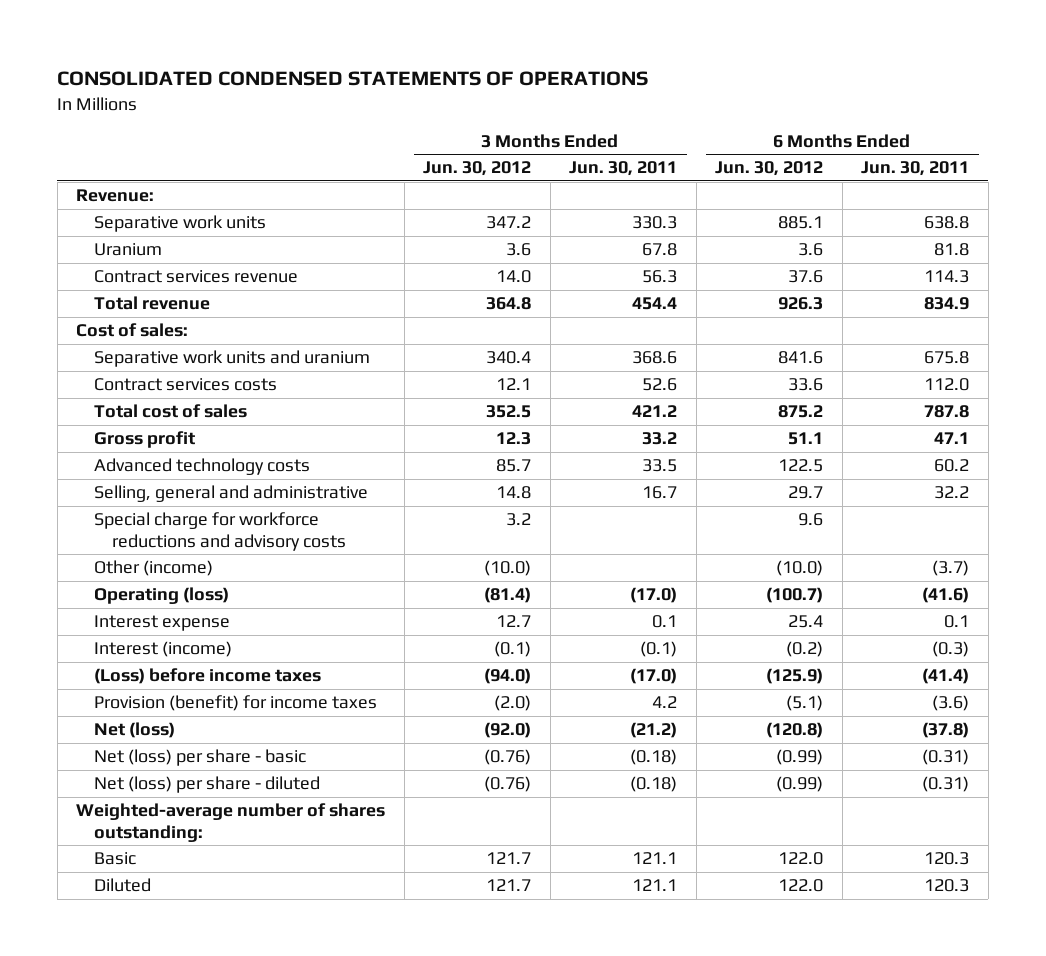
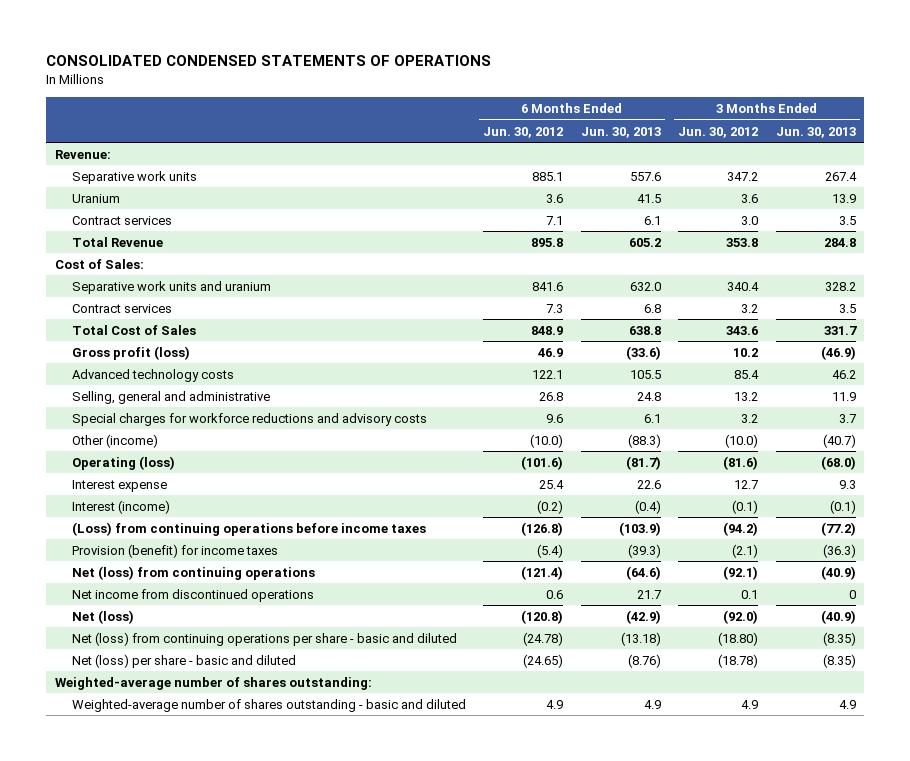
- | 3 Months Ended Jun. 30, 2012 | 3 Months Ended Jun. 30, 2011 | 6 Months Ended Jun. 30, 2012 | 6 Months Ended Jun. 30, 2011
+ | 6 Months Ended Jun. 30, 2012 | 6 Months Ended Jun. 30, 2013 | 3 Months Ended Jun. 30, 2012 | 3 Months Ended Jun. 30, 2013
- Contract services revenue | 14.0 | 56.3 | 37.6 | 114.3
- Total revenue | 364.8 | 454.4 | 926.3 | 834.9
- Cost of sales:
+ Contract services | 7.1 | 6.1 | 3.0 | 3.5
+ Total Revenue | 895.8 | 605.2 | 353.8 | 284.8
+ Cost of Sales:
- Contract services costs | 12.1 | 52.6 | 33.6 | 112.0
- Total cost of sales | 352.5 | 421.2 | 875.2 | 787.8
- Gross profit | 12.3 | 33.2 | 51.1 | 47.1
- Advanced technology costs | 85.7 | 33.5 | 122.5 | 60.2
- Selling, general and administrative | 14.8 | 16.7 | 29.7 | 32.2
- Special charge for workforce reductions and advisory costs | 3.2 | | 9.6 |
+ Contract services | 7.3 | 6.8 | 3.2 | 3.5
+ Total Cost of Sales | 848.9 | 638.8 | 343.6 | 331.7
+ Gross profit (loss) | 46.9 | (33.6) | 10.2 | (46.9)
+ Advanced technology costs | 122.1 | 105.5 | 85.4 | 46.2
+ Selling, general and administrative | 26.8 | 24.8 | 13.2 | 11.9
+ Special charges for workforce reductions and advisory costs | 9.6 | 6.1 | 3.2 | 3.7
- Operating (loss) | (81.4) | (17.0) | (100.7) | (41.6)
+ Operating (loss) | (101.6) | (81.7) | (81.6) | (68.0)
- (Loss) before income taxes | (94.0) | (17.0) | (125.9) | (41.4)
- Provision (benefit) for income taxes | (2.0) | 4.2 | (5.1) | (3.6)
+ (Loss) from continuing operations before income taxes | (126.8) | (103.9) | (94.2) | (77.2)
+ Provision (benefit) for income taxes | (5.4) | (39.3) | (2.1) | (36.3)
+ Net (loss) from continuing operations | (121.4) | (64.6) | (92.1) | (40.9)
+ Net income from discontinued operations | 0.6 | 21.7 | 0.1 | 0
- Net (loss) per share - basic | (0.76) | (0.18) | (0.99) | (0.31)
- Net (loss) per share - diluted | (0.76) | (0.18) | (0.99) | (0.31)
+ Net (loss) from continuing operations per share - basic and diluted | (24.78) | (13.18) | (18.80) | (8.35)
+ Net (loss) per share - basic and diluted | (24.65) | (8.76) | (18.78) | (8.35)
- Basic | 121.7 | 121.1 | 122.0 | 120.3
- Diluted | 121.7 | 121.1 | 122.0 | 120.3
+ Weighted-average number of shares outstanding - basic and diluted | 4.9 | 4.9 | 4.9 | 4.9

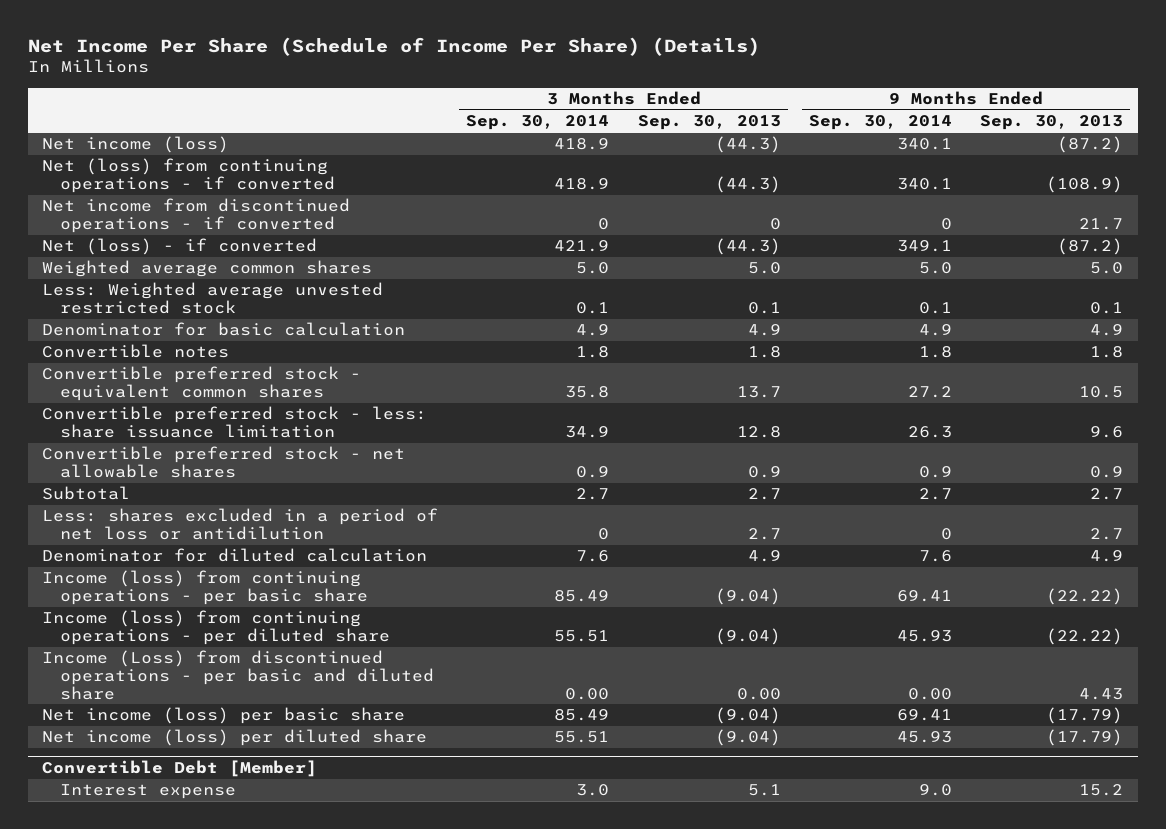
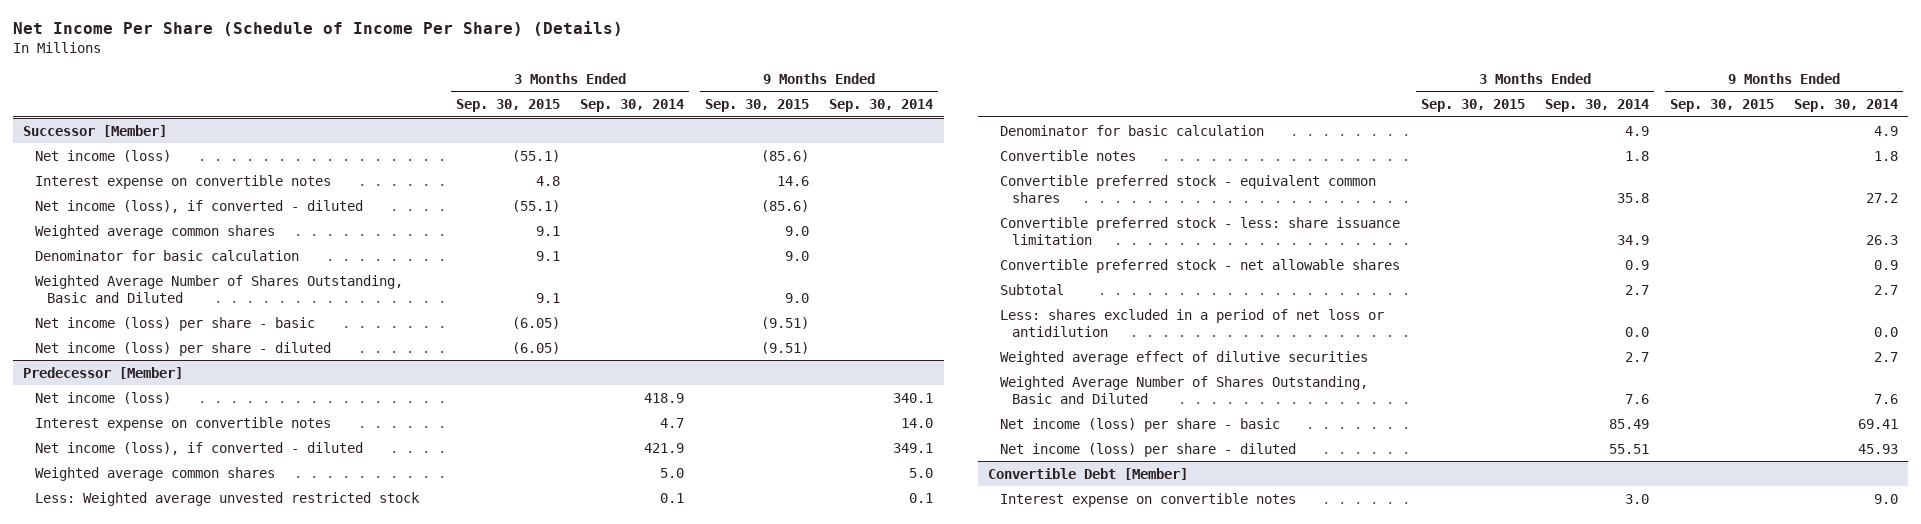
- | 3 Months Ended Sep. 30, 2014 | 3 Months Ended Sep. 30, 2013 | 9 Months Ended Sep. 30, 2014 | 9 Months Ended Sep. 30, 2013
+ | 3 Months Ended Sep. 30, 2015 | 3 Months Ended Sep. 30, 2014 | 9 Months Ended Sep. 30, 2015 | 9 Months Ended Sep. 30, 2014
+ Successor [Member]
+ Net income (loss) | (55.1) | | (85.6) |
+ Interest expense on convertible notes | 4.8 | | 14.6 |
+ Net income (loss), if converted - diluted | (55.1) | | (85.6) |
+ Weighted average common shares | 9.1 | | 9.0 |
+ Denominator for basic calculation | 9.1 | | 9.0 |
+ Weighted Average Number of Shares Outstanding, Basic and Diluted | 9.1 | | 9.0 |
+ Net income (loss) per share - basic | (6.05) | | (9.51) |
+ Net income (loss) per share - diluted | (6.05) | | (9.51) |
+ Predecessor [Member]
- Net (loss) from continuing operations - if converted | 418.9 | (44.3) | 340.1 | (108.9)
- Net income from discontinued operations - if converted | 0 | 0 | 0 | 21.7
- Net (loss) - if converted | 421.9 | (44.3) | 349.1 | (87.2)
+ Interest expense on convertible notes | | 4.7 | | 14.0
+ Net income (loss), if converted - diluted | | 421.9 | | 349.1
- Less: shares excluded in a period of net loss or antidilution | 0 | 2.7 | 0 | 2.7
- Denominator for diluted calculation | 7.6 | 4.9 | 7.6 | 4.9
- Income (loss) from continuing operations - per basic share | 85.49 | (9.04) | 69.41 | (22.22)
- Income (loss) from continuing operations - per diluted share | 55.51 | (9.04) | 45.93 | (22.22)
- Income (Loss) from discontinued operations - per basic and diluted share | 0.00 | 0.00 | 0.00 | 4.43
- Net income (loss) per basic share | 85.49 | (9.04) | 69.41 | (17.79)
- Net income (loss) per diluted share | 55.51 | (9.04) | 45.93 | (17.79)
+ Less: shares excluded in a period of net loss or antidilution | | 0.0 | | 0.0
+ Weighted average effect of dilutive securities | | 2.7 | | 2.7
+ Weighted Average Number of Shares Outstanding, Basic and Diluted | | 7.6 | | 7.6
+ Net income (loss) per share - basic | | 85.49 | | 69.41
+ Net income (loss) per share - diluted | | 55.51 | | 45.93
@ Convertible Debt [Member]
- Interest expense | 3.0 | 5.1 | 9.0 | 15.2
+ Interest expense on convertible notes | | 3.0 | | 9.0

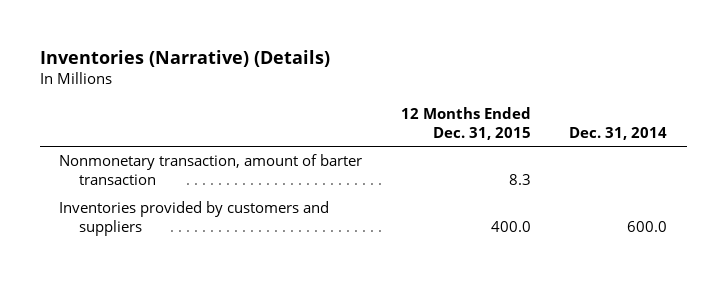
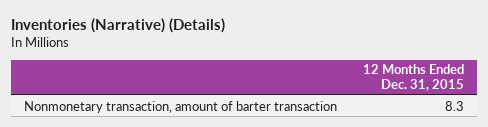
- | 12 Months Ended Dec. 31, 2015 | Dec. 31, 2014
+ | 12 Months Ended Dec. 31, 2015
- Inventories provided by customers and suppliers | 400.0 | 600.0

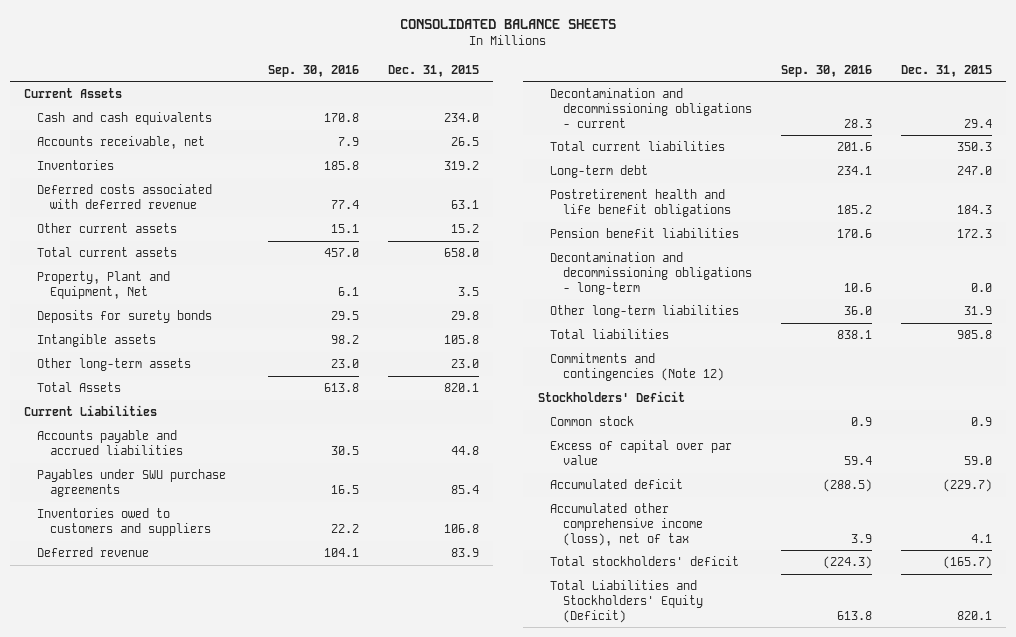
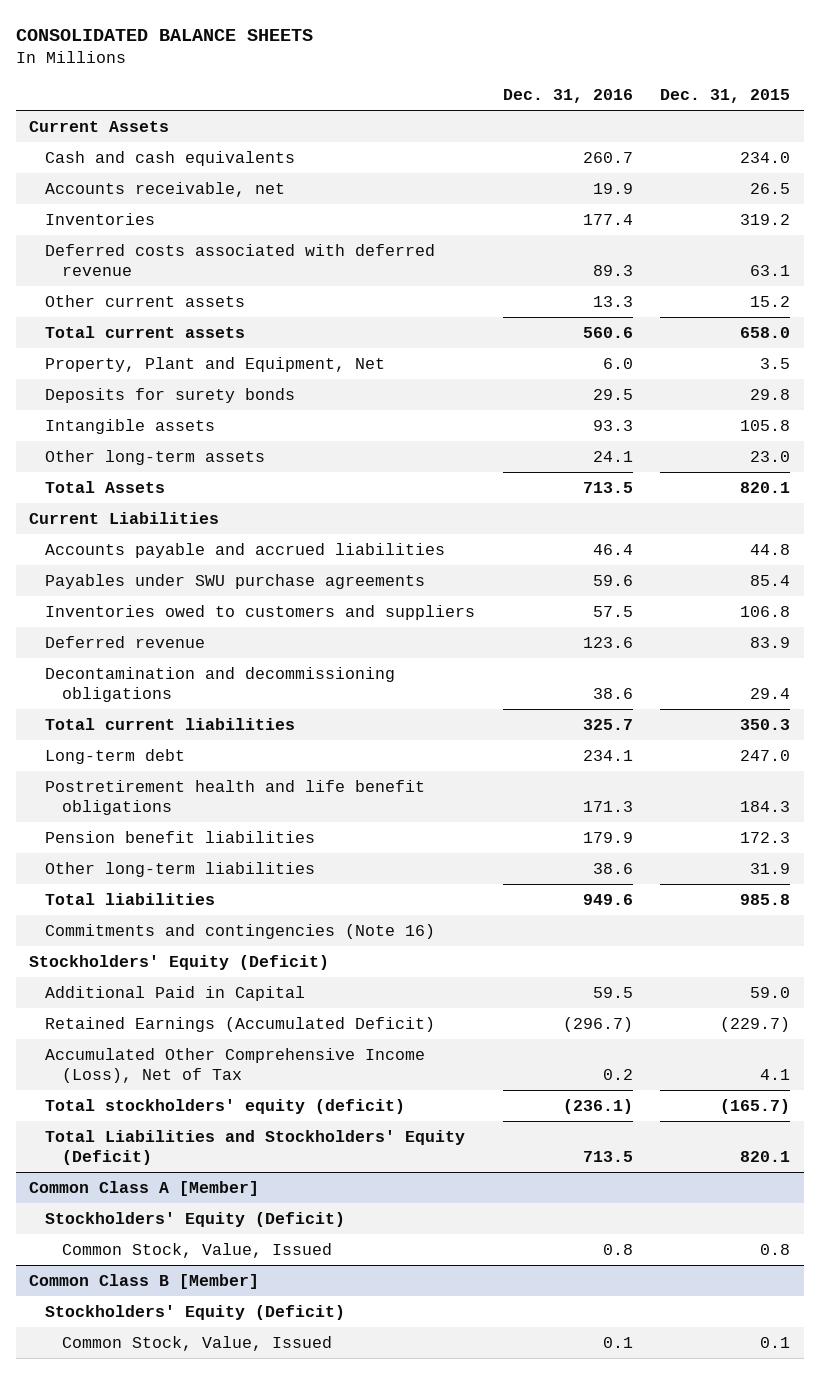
- | Sep. 30, 2016 | Dec. 31, 2015
+ | Dec. 31, 2016 | Dec. 31, 2015
- Decontamination and decommissioning obligations - current | 28.3 | 29.4
+ Decontamination and decommissioning obligations | 38.6 | 29.4
- Decontamination and decommissioning obligations - long-term | 10.6 | 0.0
- Commitments and contingencies (Note 12)
- Stockholders' Deficit
- Common stock | 0.9 | 0.9
- Excess of capital over par value | 59.4 | 59.0
- Accumulated deficit | (288.5) | (229.7)
- Accumulated other comprehensive income (loss), net of tax | 3.9 | 4.1
- Total stockholders' deficit | (224.3) | (165.7)
+ Commitments and contingencies (Note 16)
+ Stockholders' Equity (Deficit)
+ Additional Paid in Capital | 59.5 | 59.0
+ Retained Earnings (Accumulated Deficit) | (296.7) | (229.7)
+ Accumulated Other Comprehensive Income (Loss), Net of Tax | 0.2 | 4.1
+ Total stockholders' equity (deficit) | (236.1) | (165.7)
+ Common Class A [Member]
+ Stockholders' Equity (Deficit)
+ Common Stock, Value, Issued | 0.8 | 0.8
+ Common Class B [Member]
+ Stockholders' Equity (Deficit)
+ Common Stock, Value, Issued | 0.1 | 0.1

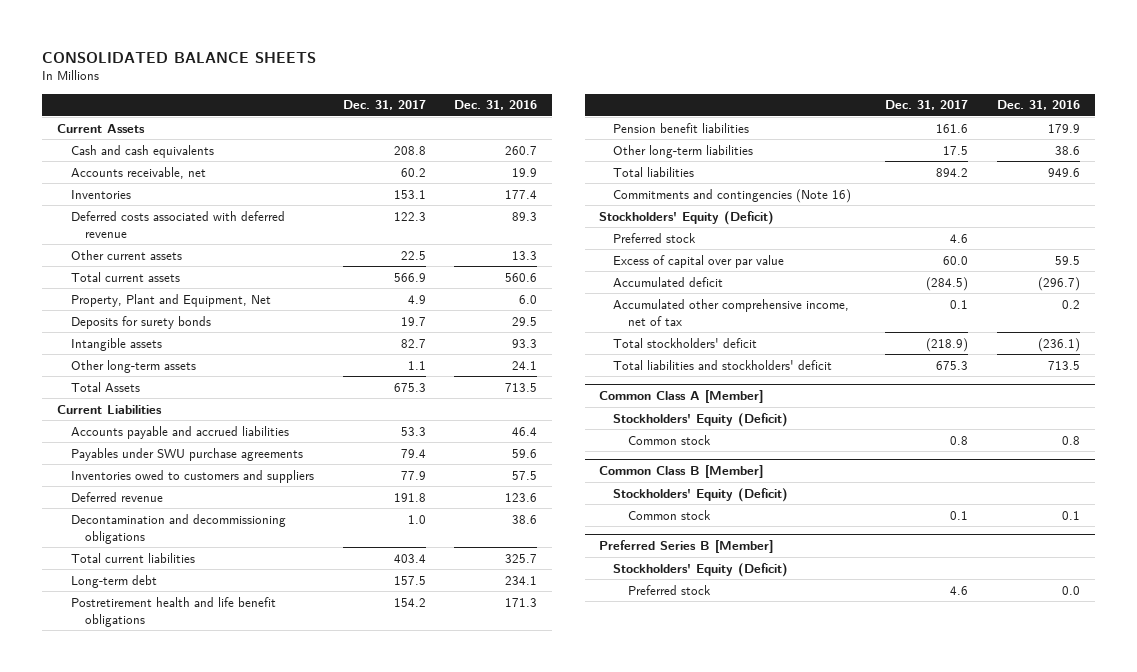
- | Dec. 31, 2016 | Dec. 31, 2015
+ | Dec. 31, 2017 | Dec. 31, 2016
- Additional Paid in Capital | 59.5 | 59.0
- Retained Earnings (Accumulated Deficit) | (296.7) | (229.7)
- Accumulated Other Comprehensive Income (Loss), Net of Tax | 0.2 | 4.1
- Total stockholders' equity (deficit) | (236.1) | (165.7)
- Total Liabilities and Stockholders' Equity (Deficit) | 713.5 | 820.1
+ Preferred stock | 4.6 |
+ Excess of capital over par value | 60.0 | 59.5
+ Accumulated deficit | (284.5) | (296.7)
+ Accumulated other comprehensive income, net of tax | 0.1 | 0.2
+ Total stockholders' deficit | (218.9) | (236.1)
+ Total liabilities and stockholders' deficit | 675.3 | 713.5
@ Common Class A [Member]
- Common Stock, Value, Issued | 0.8 | 0.8
+ Common stock | 0.8 | 0.8
@ Common Class B [Member]
- Common Stock, Value, Issued | 0.1 | 0.1
+ Common stock | 0.1 | 0.1
+ Preferred Series B [Member]
+ Stockholders' Equity (Deficit)
+ Preferred stock | 4.6 | 0.0

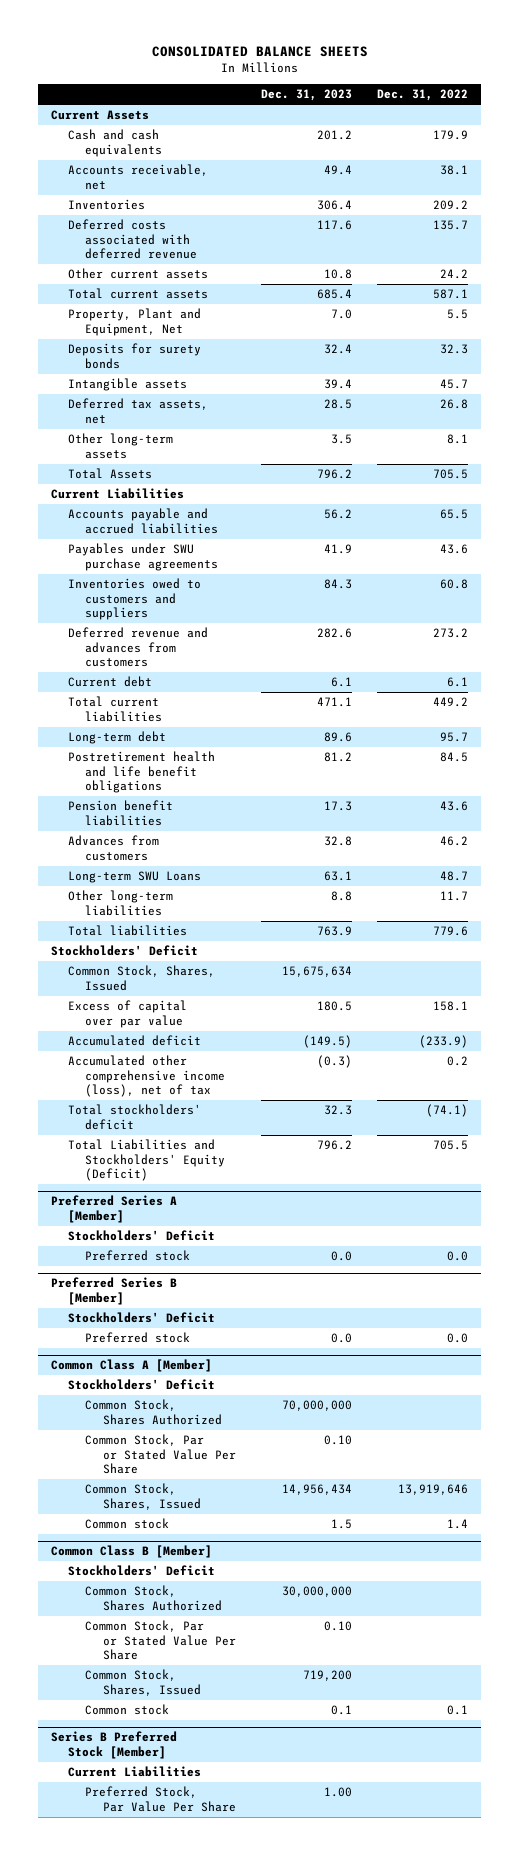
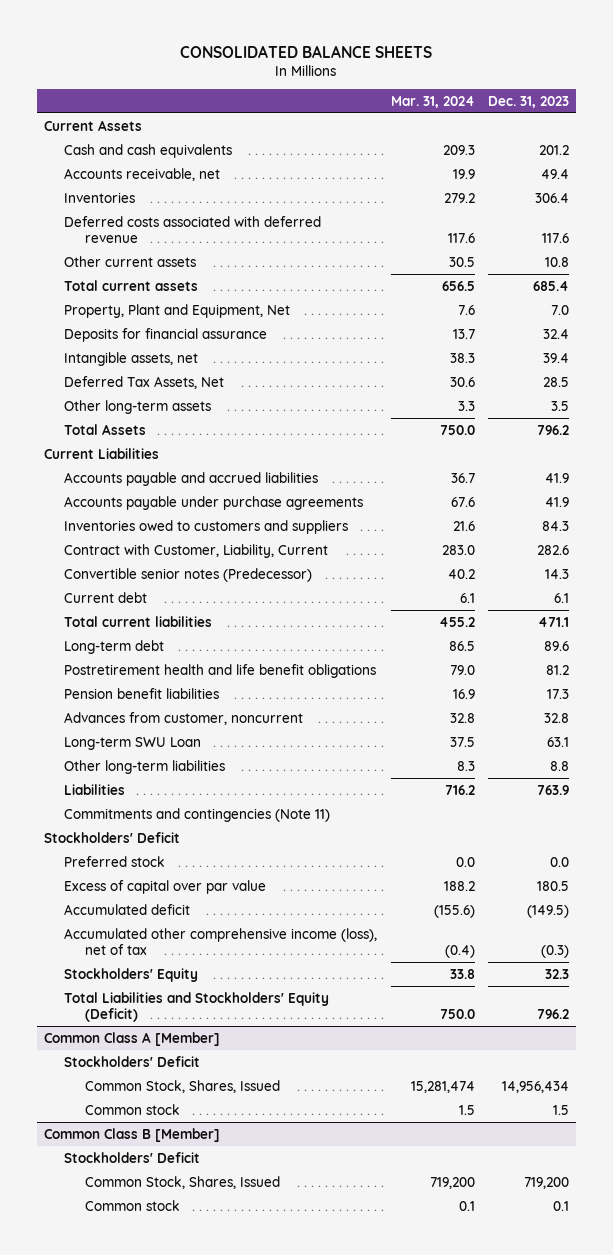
- | Dec. 31, 2023 | Dec. 31, 2022
+ | Mar. 31, 2024 | Dec. 31, 2023
- Deposits for surety bonds | 32.4 | 32.3
- Intangible assets | 39.4 | 45.7
- Deferred tax assets, net | 28.5 | 26.8
+ Deposits for financial assurance | 13.7 | 32.4
+ Intangible assets, net | 38.3 | 39.4
+ Deferred Tax Assets, Net | 30.6 | 28.5
- Accounts payable and accrued liabilities | 56.2 | 65.5
- Payables under SWU purchase agreements | 41.9 | 43.6
+ Accounts payable and accrued liabilities | 36.7 | 41.9
+ Accounts payable under purchase agreements | 67.6 | 41.9
- Deferred revenue and advances from customers | 282.6 | 273.2
+ Contract with Customer, Liability, Current | 283.0 | 282.6
+ Convertible senior notes (Predecessor) | 40.2 | 14.3
- Advances from customers | 32.8 | 46.2
- Long-term SWU Loans | 63.1 | 48.7
+ Advances from customer, noncurrent | 32.8 | 32.8
+ Long-term SWU Loan | 37.5 | 63.1
- Total liabilities | 763.9 | 779.6
+ Liabilities | 716.2 | 763.9
+ Commitments and contingencies (Note 11)
- Common Stock, Shares, Issued | 15,675,634 |
+ Preferred stock | 0.0 | 0.0
- Total stockholders' deficit | 32.3 | (74.1)
+ Stockholders' Equity | 33.8 | 32.3
- Preferred Series A [Member]
- Stockholders' Deficit
- Preferred stock | 0.0 | 0.0
- Preferred Series B [Member]
- Stockholders' Deficit
- Preferred stock | 0.0 | 0.0
@ Common Class A [Member]
- Common Stock, Shares Authorized | 70,000,000 |
- Common Stock, Par or Stated Value Per Share | 0.10 |
@ Common Class B [Member]
- Common Stock, Shares Authorized | 30,000,000 |
- Common Stock, Par or Stated Value Per Share | 0.10 |
- Series B Preferred Stock [Member]
- Current Liabilities
- Preferred Stock, Par Value Per Share | 1.00 |

